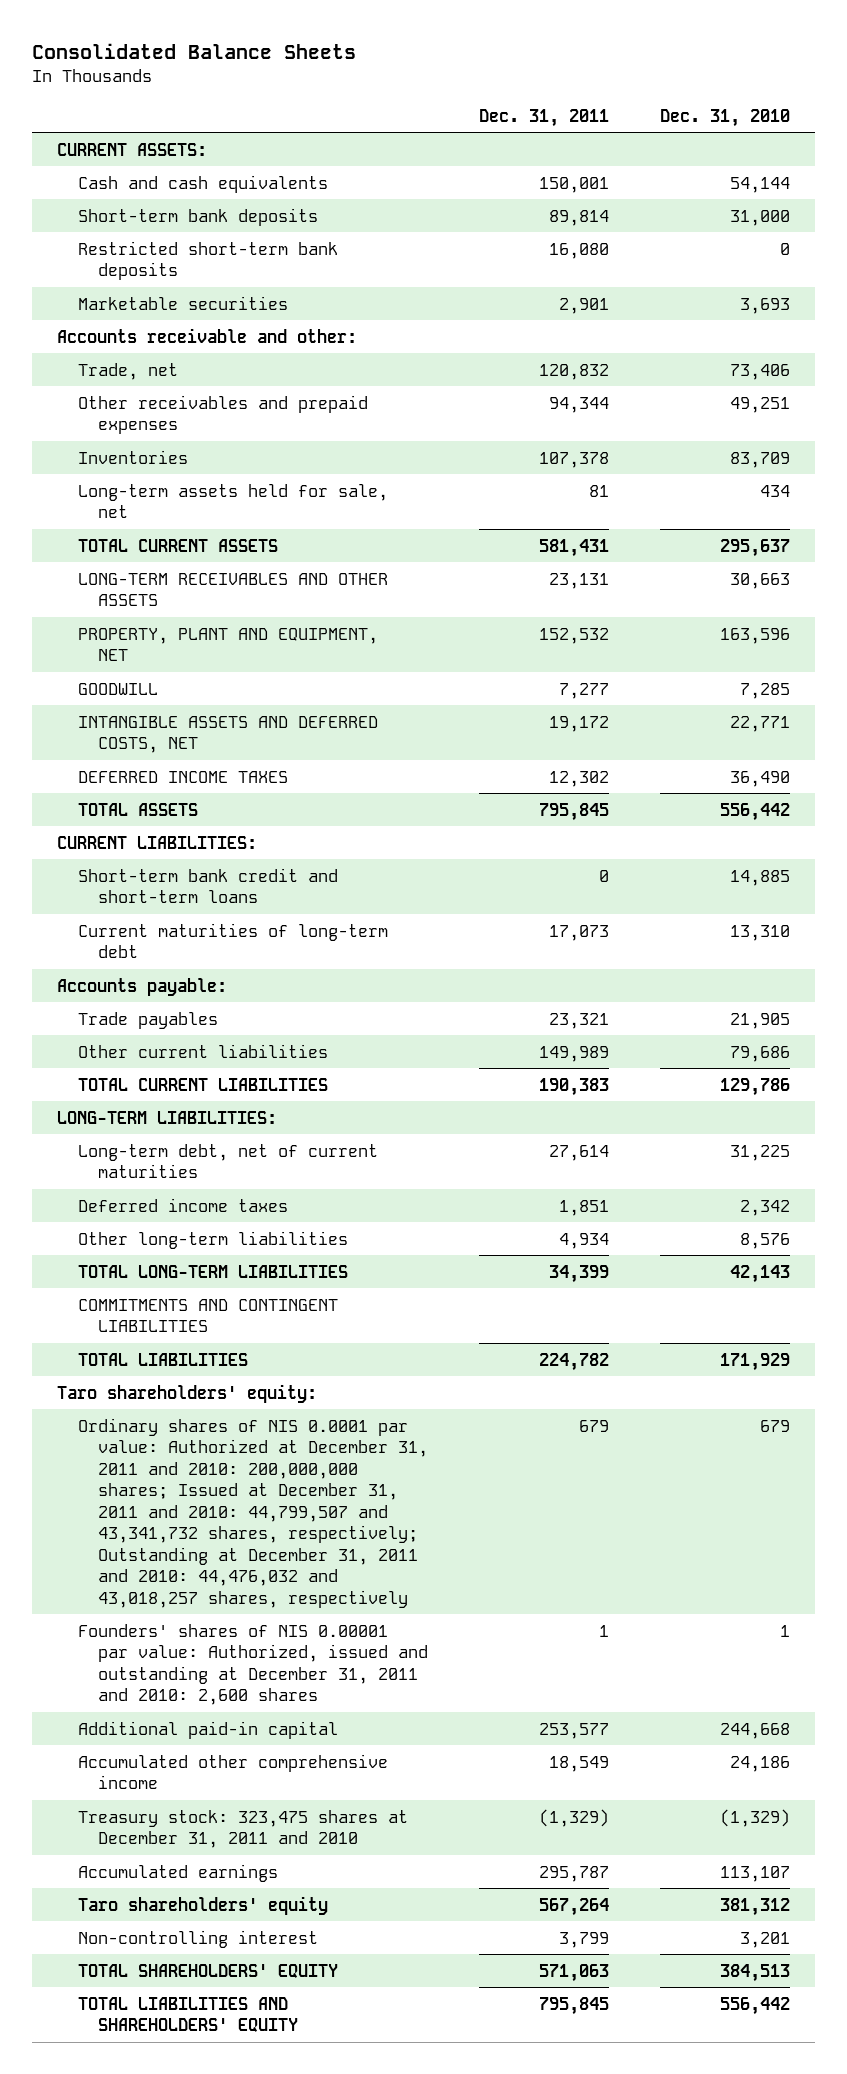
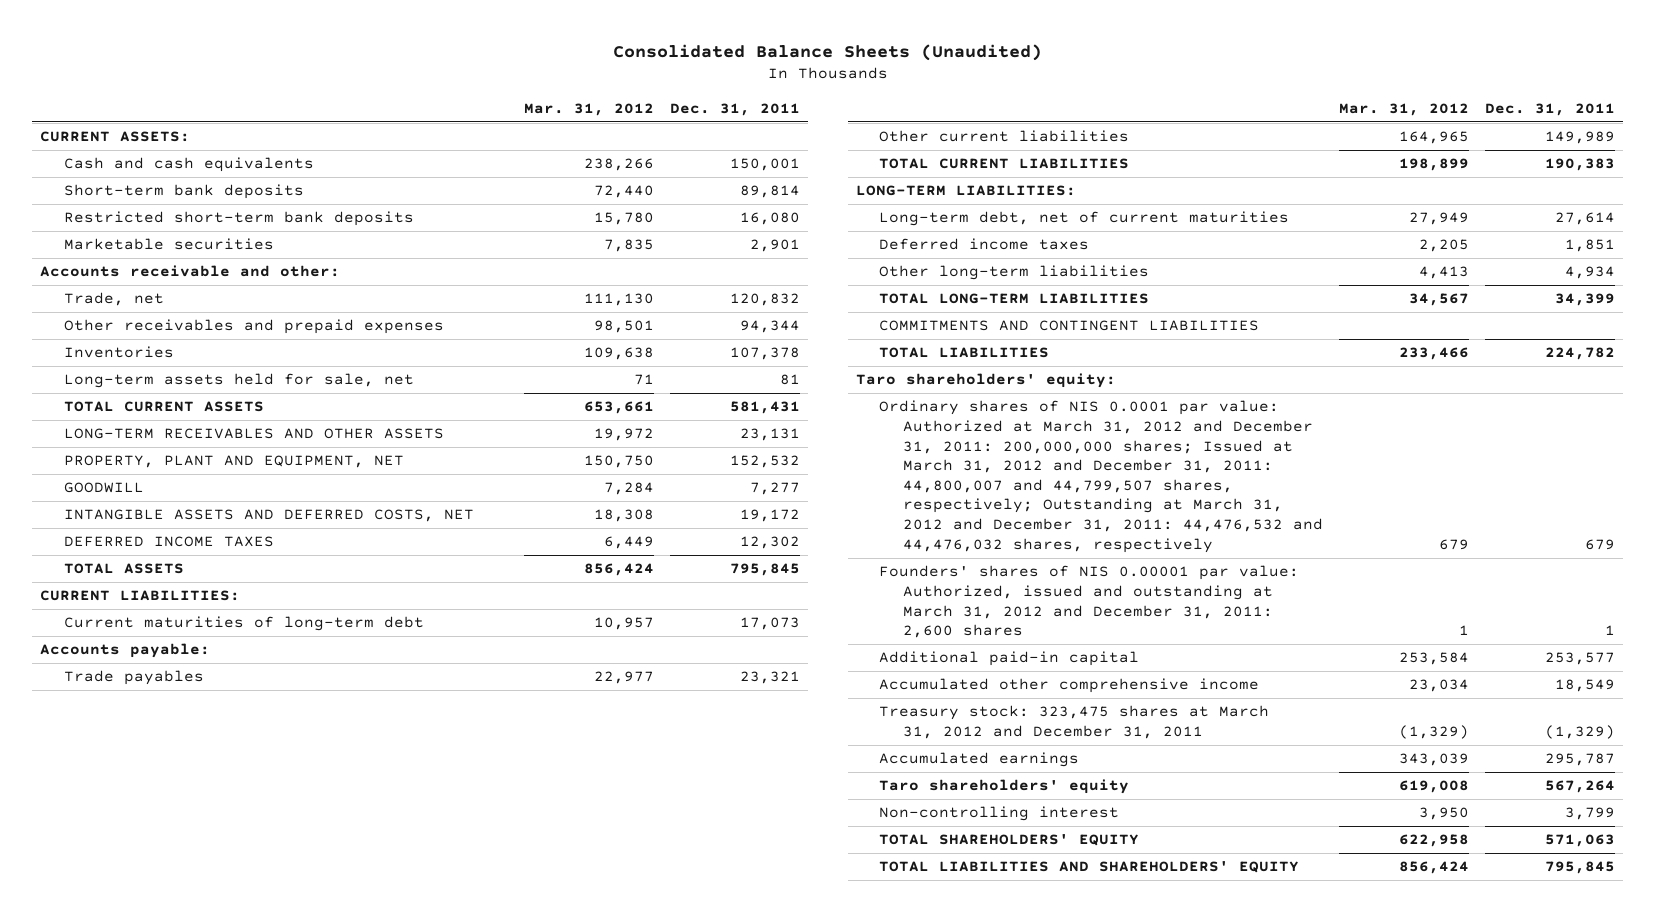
- Consolidated Balance Sheets
+ Consolidated Balance Sheets (Unaudited)
- | Dec. 31, 2011 | Dec. 31, 2010
+ | Mar. 31, 2012 | Dec. 31, 2011
- Short-term bank credit and short-term loans | 0 | 14,885
- Ordinary shares of NIS 0.0001 par value: Authorized at December 31, 2011 and 2010: 200,000,000 shares; Issued at December 31, 2011 and 2010: 44,799,507 and 43,341,732 shares, respectively; Outstanding at December 31, 2011 and 2010: 44,476,032 and 43,018,257 shares, respectively | 679 | 679
- Founders' shares of NIS 0.00001 par value: Authorized, issued and outstanding at December 31, 2011 and 2010: 2,600 shares | 1 | 1
+ Ordinary shares of NIS 0.0001 par value: Authorized at March 31, 2012 and December 31, 2011: 200,000,000 shares; Issued at March 31, 2012 and December 31, 2011: 44,800,007 and 44,799,507 shares, respectively; Outstanding at March 31, 2012 and December 31, 2011: 44,476,532 and 44,476,032 shares, respectively | 679 | 679
+ Founders' shares of NIS 0.00001 par value: Authorized, issued and outstanding at March 31, 2012 and December 31, 2011: 2,600 shares | 1 | 1
- Treasury stock: 323,475 shares at December 31, 2011 and 2010 | (1,329) | (1,329)
+ Treasury stock: 323,475 shares at March 31, 2012 and December 31, 2011 | (1,329) | (1,329)

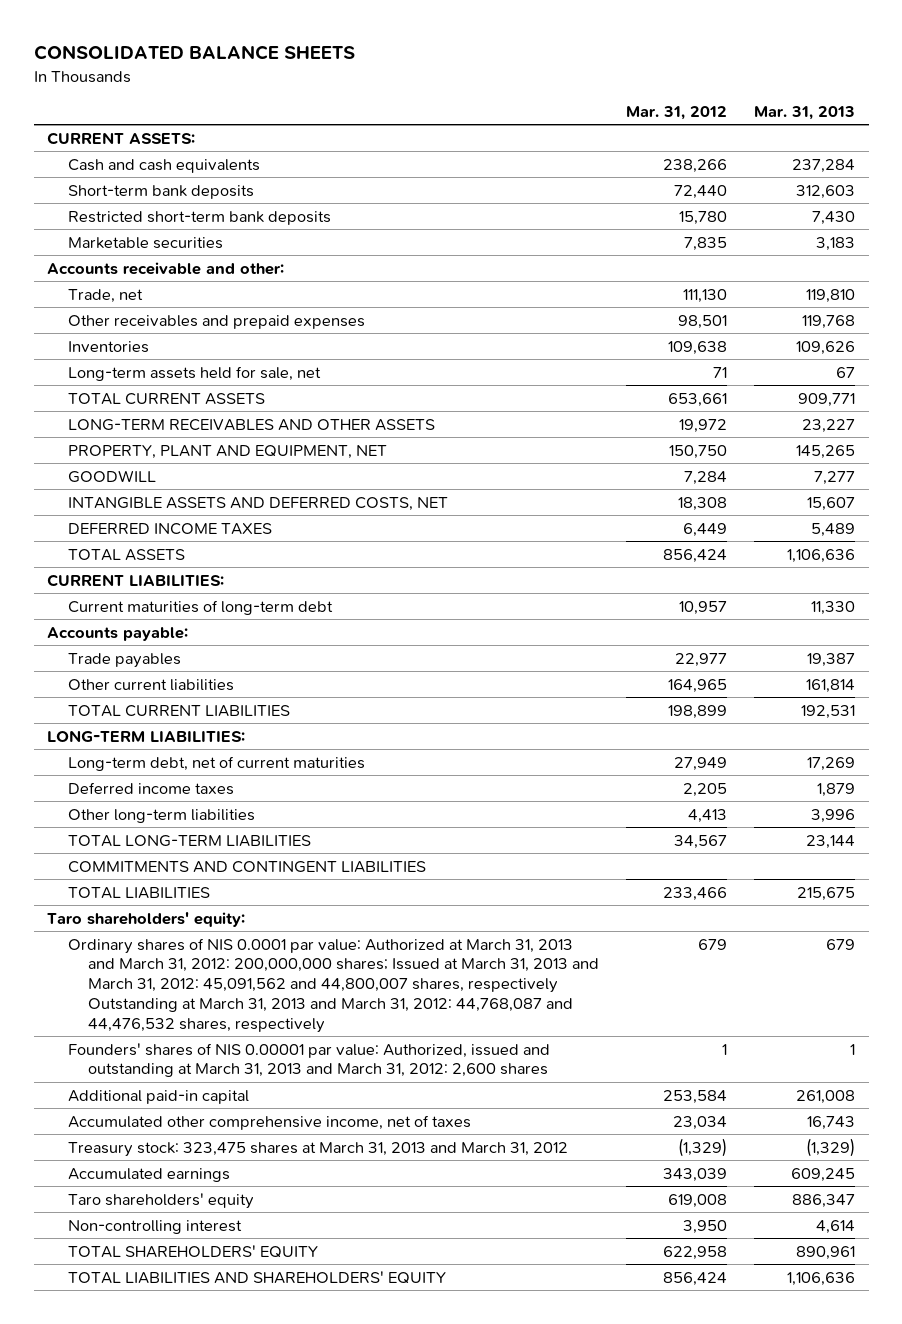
- Consolidated Balance Sheets (Unaudited)
+ CONSOLIDATED BALANCE SHEETS
- | Mar. 31, 2012 | Dec. 31, 2011
+ | Mar. 31, 2012 | Mar. 31, 2013
- Ordinary shares of NIS 0.0001 par value: Authorized at March 31, 2012 and December 31, 2011: 200,000,000 shares; Issued at March 31, 2012 and December 31, 2011: 44,800,007 and 44,799,507 shares, respectively; Outstanding at March 31, 2012 and December 31, 2011: 44,476,532 and 44,476,032 shares, respectively | 679 | 679
- Founders' shares of NIS 0.00001 par value: Authorized, issued and outstanding at March 31, 2012 and December 31, 2011: 2,600 shares | 1 | 1
+ Ordinary shares of NIS 0.0001 par value: Authorized at March 31, 2013 and March 31, 2012: 200,000,000 shares; Issued at March 31, 2013 and March 31, 2012: 45,091,562 and 44,800,007 shares, respectively Outstanding at March 31, 2013 and March 31, 2012: 44,768,087 and 44,476,532 shares, respectively | 679 | 679
+ Founders' shares of NIS 0.00001 par value: Authorized, issued and outstanding at March 31, 2013 and March 31, 2012: 2,600 shares | 1 | 1
- Accumulated other comprehensive income | 23,034 | 18,549
- Treasury stock: 323,475 shares at March 31, 2012 and December 31, 2011 | (1,329) | (1,329)
+ Accumulated other comprehensive income, net of taxes | 23,034 | 16,743
+ Treasury stock: 323,475 shares at March 31, 2013 and March 31, 2012 | (1,329) | (1,329)

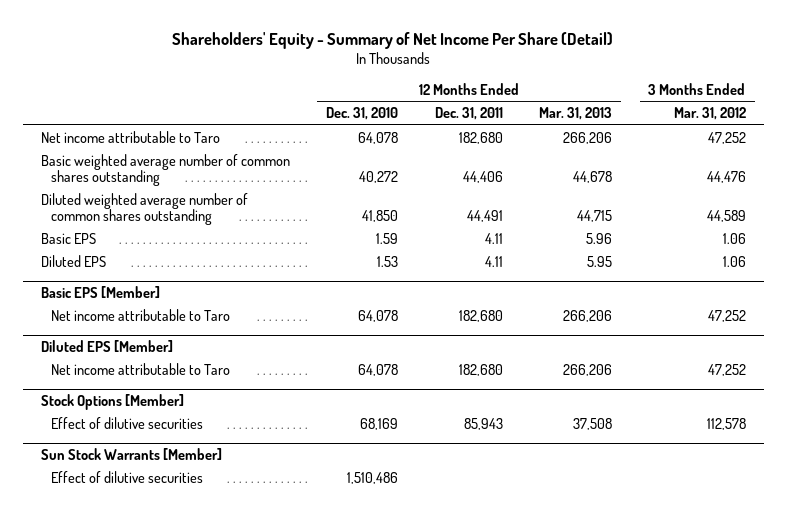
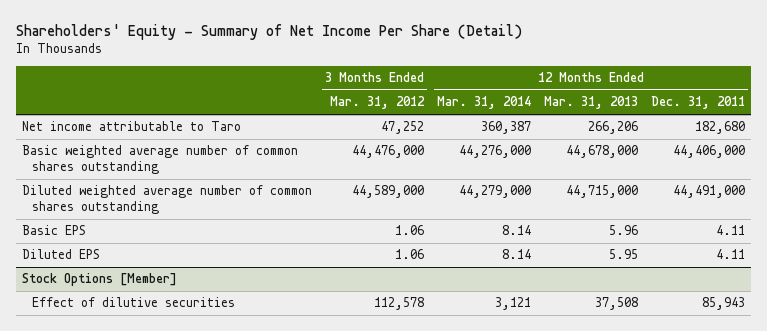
- | 12 Months Ended Dec. 31, 2010 | 12 Months Ended Dec. 31, 2011 | 12 Months Ended Mar. 31, 2013 | 3 Months Ended Mar. 31, 2012
+ | 3 Months Ended Mar. 31, 2012 | 12 Months Ended Mar. 31, 2014 | 12 Months Ended Mar. 31, 2013 | 12 Months Ended Dec. 31, 2011
- Basic weighted average number of common shares outstanding | 40,272 | 44,406 | 44,678 | 44,476
- Diluted weighted average number of common shares outstanding | 41,850 | 44,491 | 44,715 | 44,589
+ Basic weighted average number of common shares outstanding | 44,476,000 | 44,276,000 | 44,678,000 | 44,406,000
+ Diluted weighted average number of common shares outstanding | 44,589,000 | 44,279,000 | 44,715,000 | 44,491,000
- Basic EPS [Member]
- Net income attributable to Taro | 64,078 | 182,680 | 266,206 | 47,252
- Diluted EPS [Member]
- Net income attributable to Taro | 64,078 | 182,680 | 266,206 | 47,252
- Sun Stock Warrants [Member]
- Effect of dilutive securities | 1,510,486 | | |

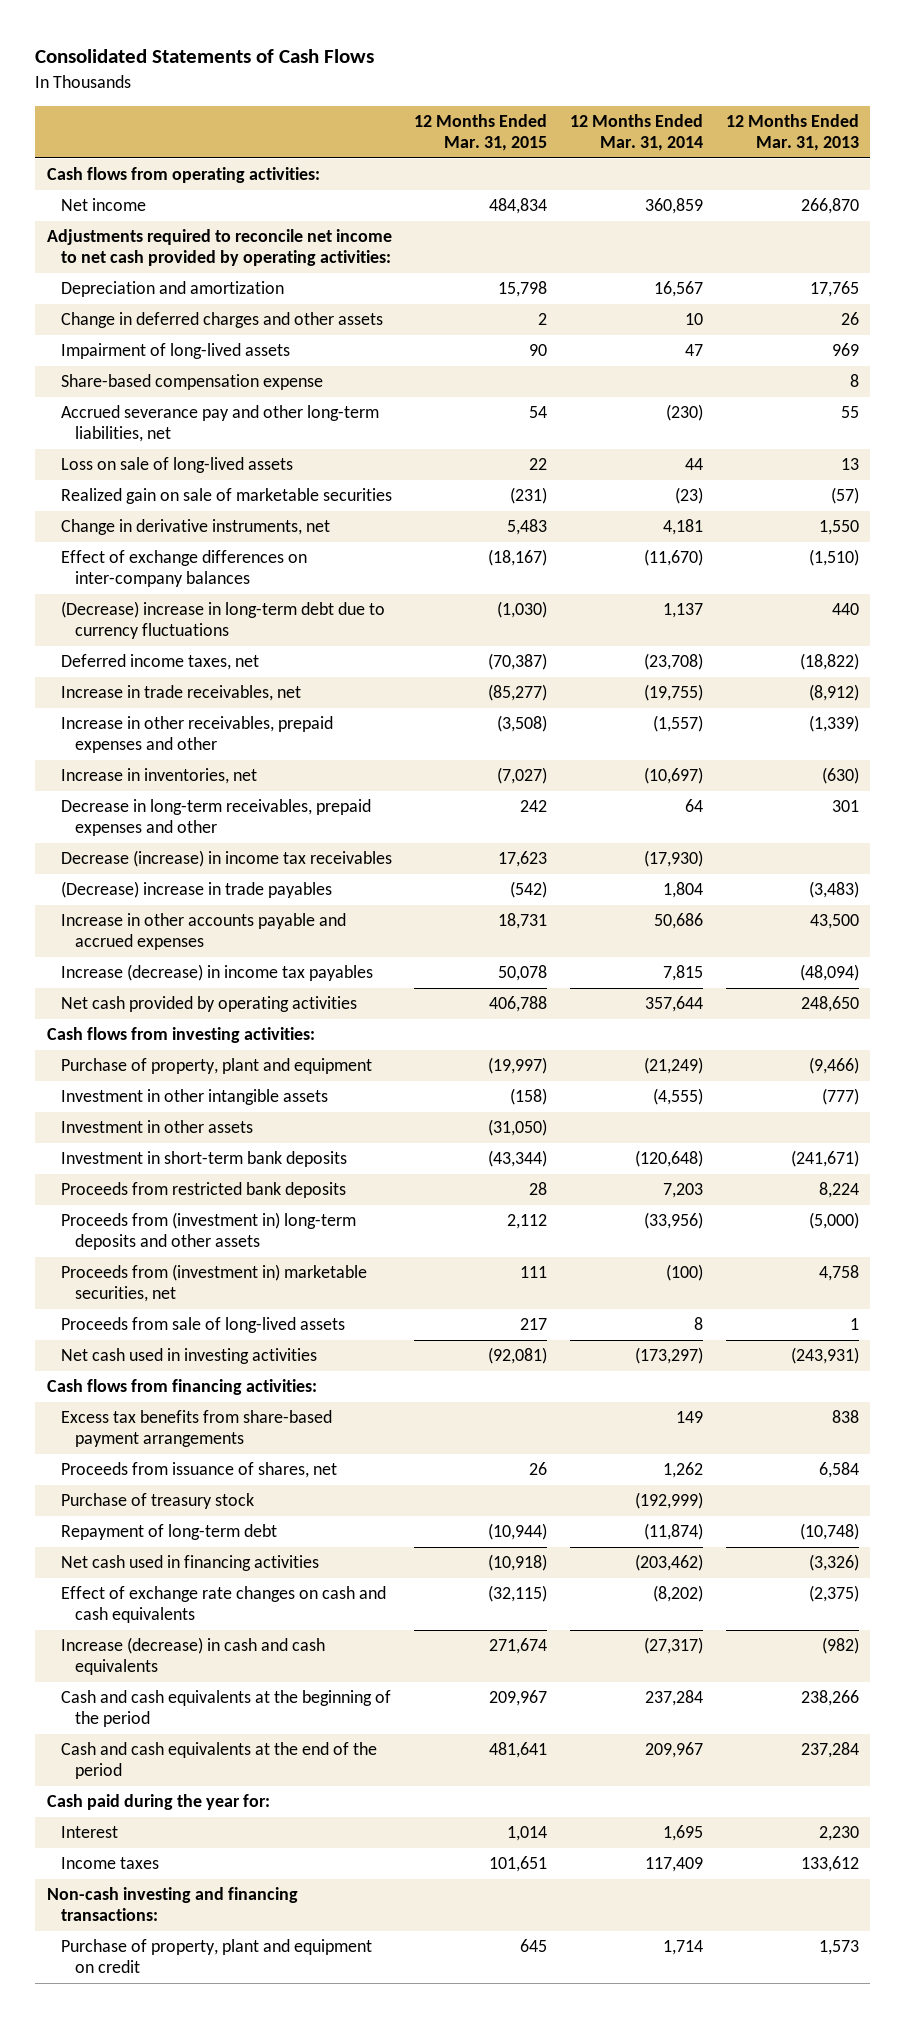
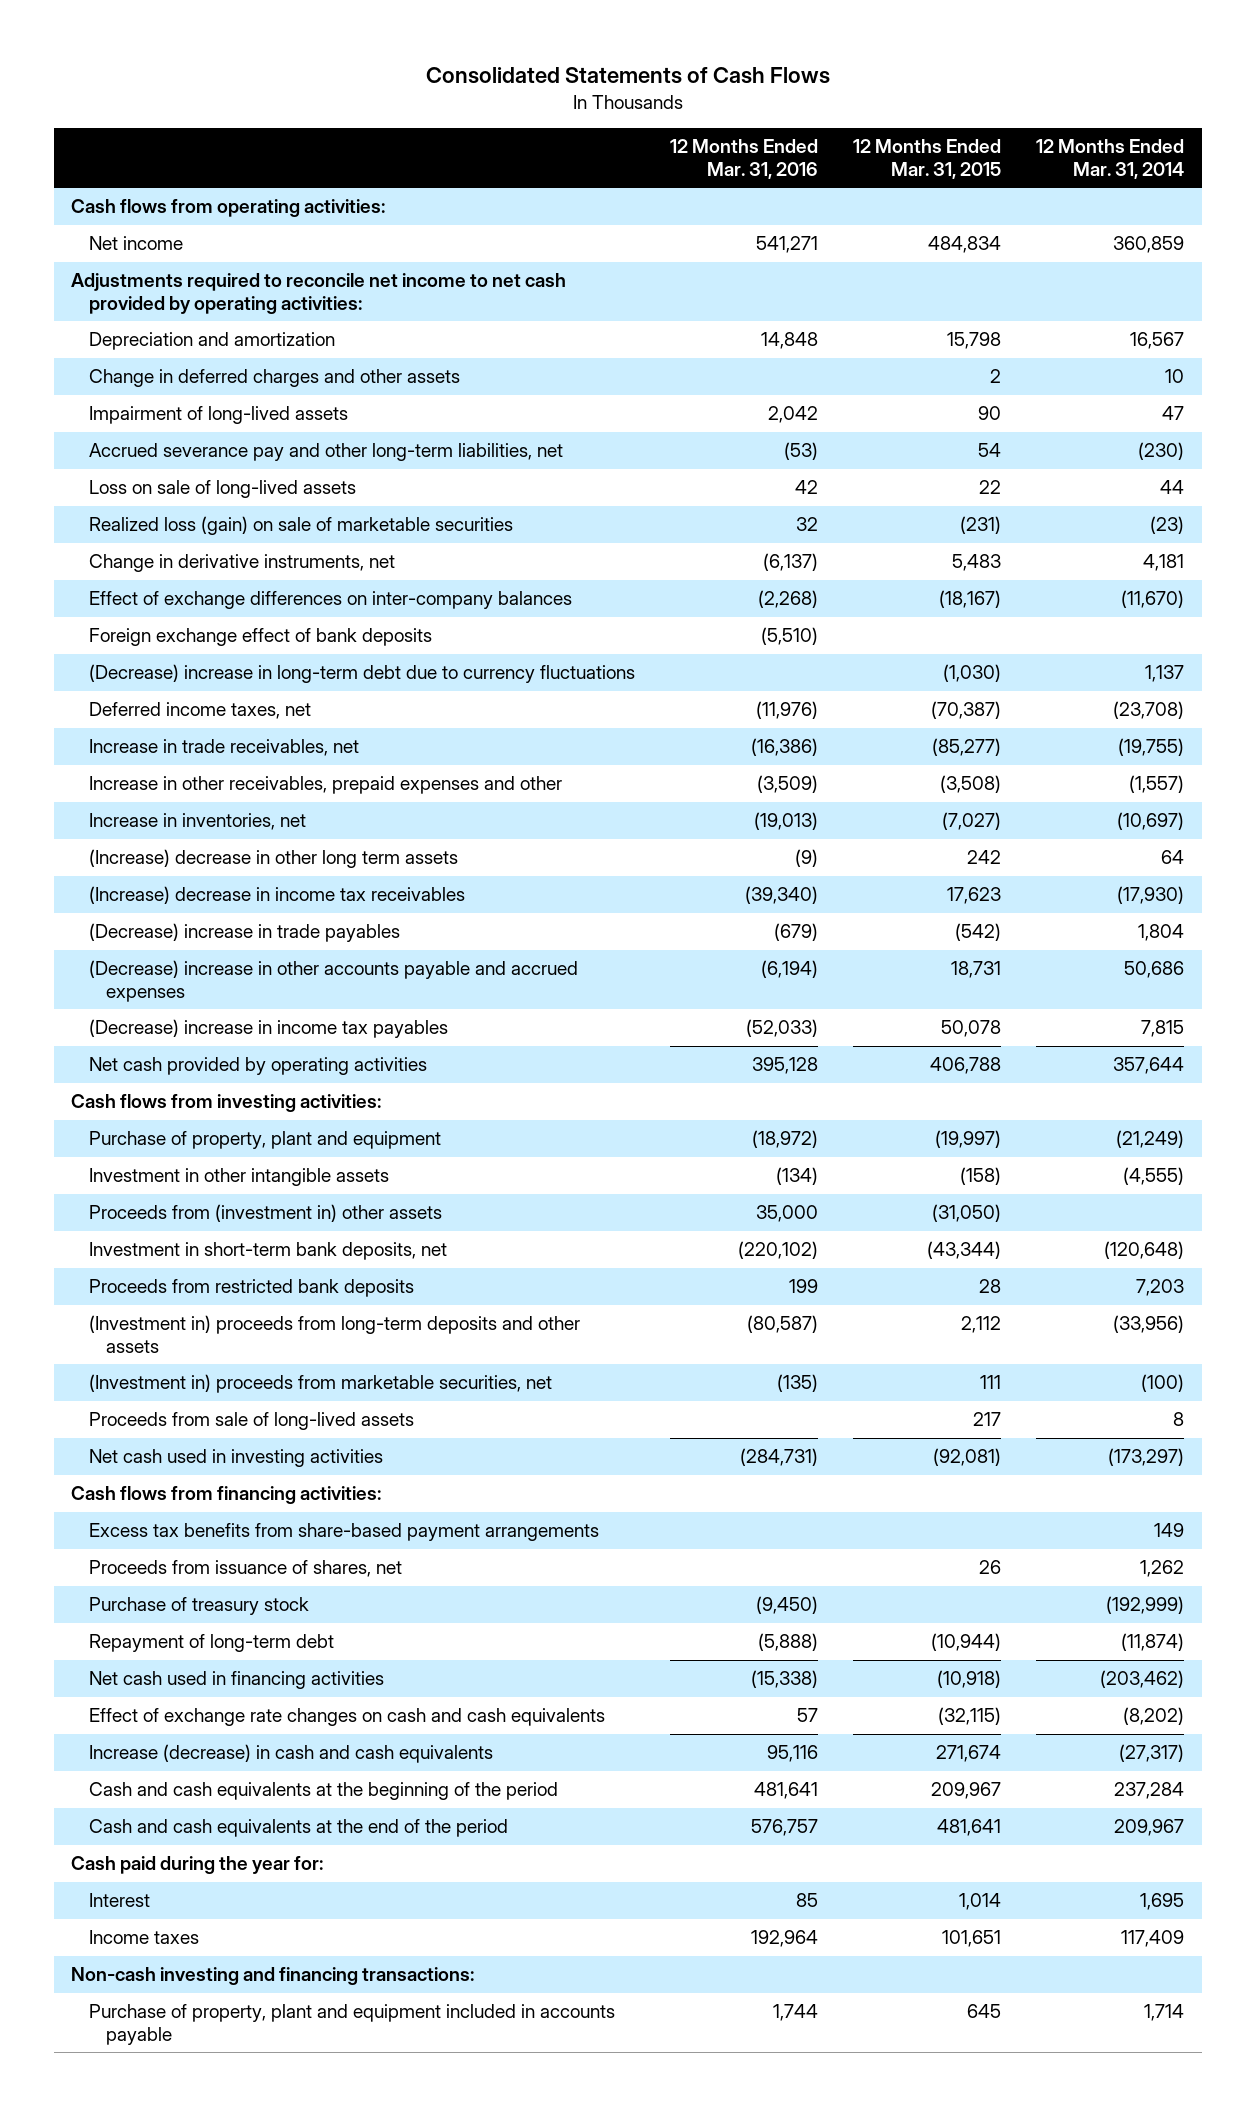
- | 12 Months Ended Mar. 31, 2015 | 12 Months Ended Mar. 31, 2014 | 12 Months Ended Mar. 31, 2013
+ | 12 Months Ended Mar. 31, 2016 | 12 Months Ended Mar. 31, 2015 | 12 Months Ended Mar. 31, 2014
- Share-based compensation expense | | | 8
- Realized gain on sale of marketable securities | (231) | (23) | (57)
+ Realized loss (gain) on sale of marketable securities | 32 | (231) | (23)
+ Foreign exchange effect of bank deposits | (5,510) | |
- Decrease in long-term receivables, prepaid expenses and other | 242 | 64 | 301
- Decrease (increase) in income tax receivables | 17,623 | (17,930) |
+ (Increase) decrease in other long term assets | (9) | 242 | 64
+ (Increase) decrease in income tax receivables | (39,340) | 17,623 | (17,930)
- Increase in other accounts payable and accrued expenses | 18,731 | 50,686 | 43,500
- Increase (decrease) in income tax payables | 50,078 | 7,815 | (48,094)
+ (Decrease) increase in other accounts payable and accrued expenses | (6,194) | 18,731 | 50,686
+ (Decrease) increase in income tax payables | (52,033) | 50,078 | 7,815
- Investment in other assets | (31,050) | |
- Investment in short-term bank deposits | (43,344) | (120,648) | (241,671)
+ Proceeds from (investment in) other assets | 35,000 | (31,050) |
+ Investment in short-term bank deposits, net | (220,102) | (43,344) | (120,648)
- Proceeds from (investment in) long-term deposits and other assets | 2,112 | (33,956) | (5,000)
- Proceeds from (investment in) marketable securities, net | 111 | (100) | 4,758
+ (Investment in) proceeds from long-term deposits and other assets | (80,587) | 2,112 | (33,956)
+ (Investment in) proceeds from marketable securities, net | (135) | 111 | (100)
- Purchase of property, plant and equipment on credit | 645 | 1,714 | 1,573
+ Purchase of property, plant and equipment included in accounts payable | 1,744 | 645 | 1,714

